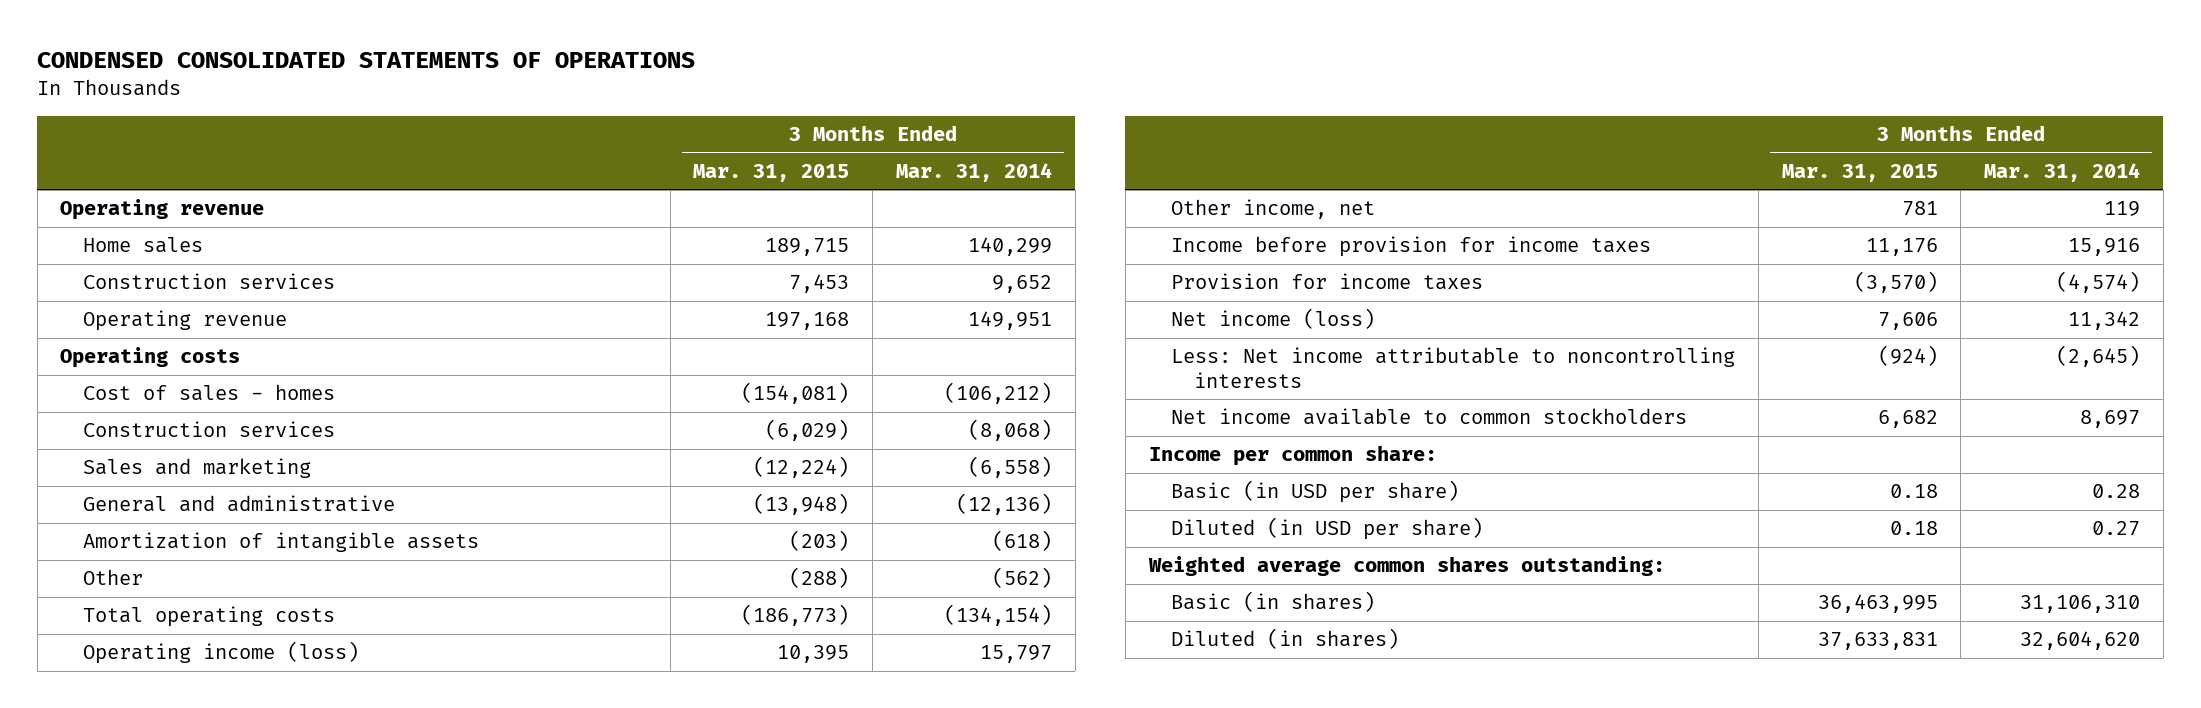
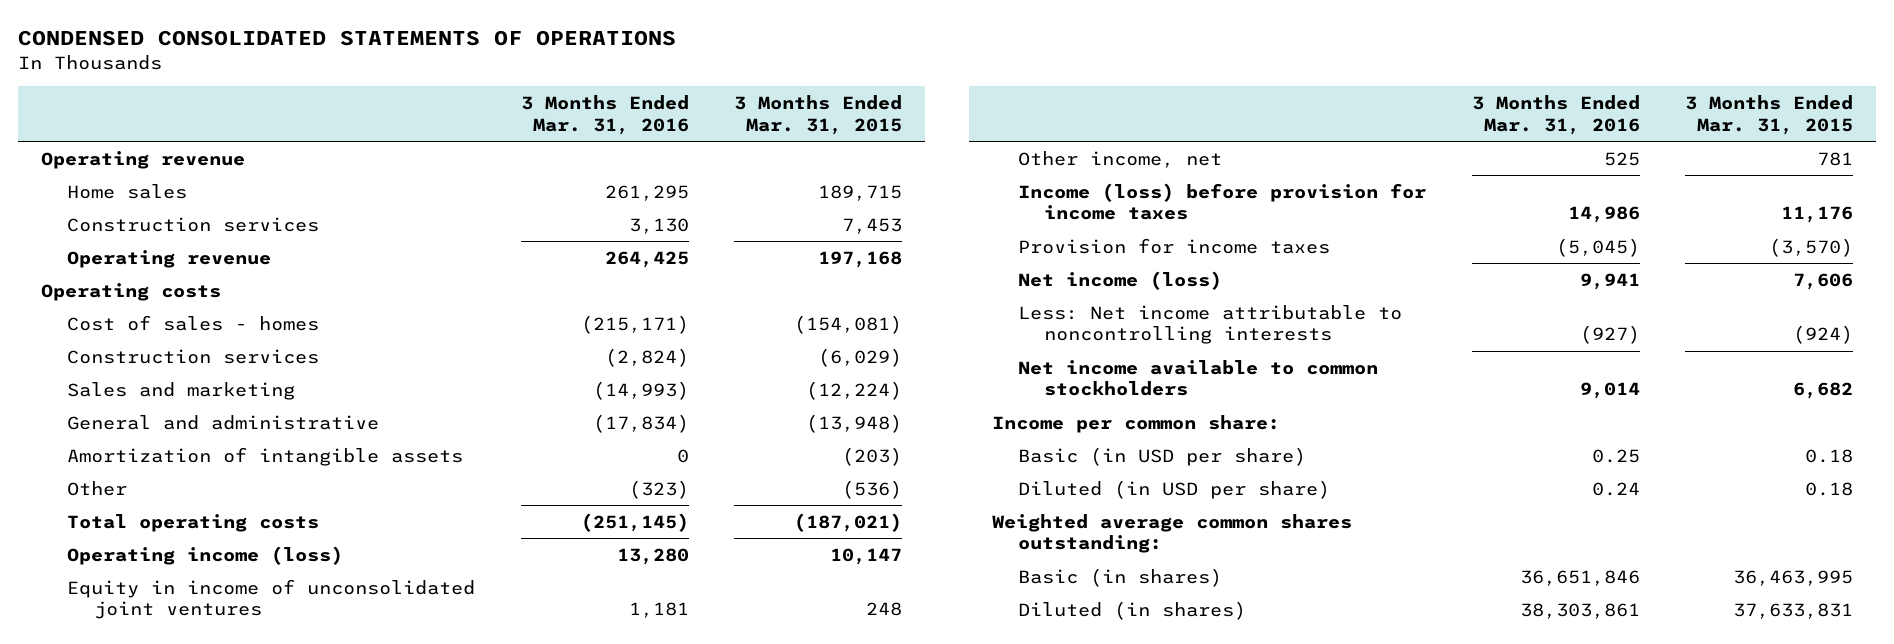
- | 3 Months Ended Mar. 31, 2015 | 3 Months Ended Mar. 31, 2014
+ | 3 Months Ended Mar. 31, 2016 | 3 Months Ended Mar. 31, 2015
- Other | (288) | (562)
- Total operating costs | (186,773) | (134,154)
- Operating income (loss) | 10,395 | 15,797
+ Other | (323) | (536)
+ Total operating costs | (251,145) | (187,021)
+ Operating income (loss) | 13,280 | 10,147
+ Equity in income of unconsolidated joint ventures | 1,181 | 248
- Income before provision for income taxes | 11,176 | 15,916
+ Income (loss) before provision for income taxes | 14,986 | 11,176

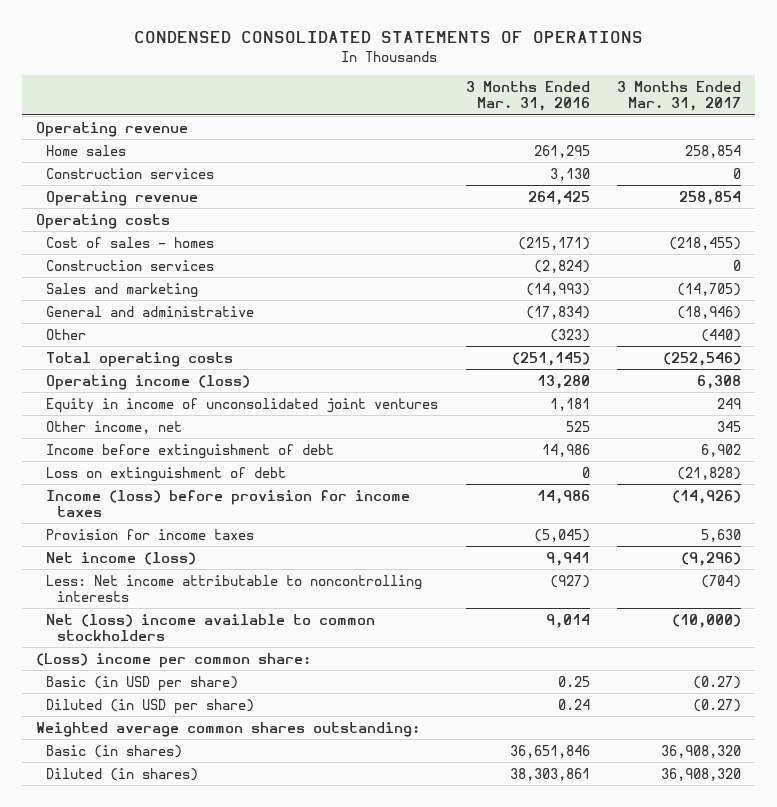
- | 3 Months Ended Mar. 31, 2016 | 3 Months Ended Mar. 31, 2015
+ | 3 Months Ended Mar. 31, 2016 | 3 Months Ended Mar. 31, 2017
- Amortization of intangible assets | 0 | (203)
+ Income before extinguishment of debt | 14,986 | 6,902
+ Loss on extinguishment of debt | 0 | (21,828)
- Net income available to common stockholders | 9,014 | 6,682
- Income per common share:
+ Net (loss) income available to common stockholders | 9,014 | (10,000)
+ (Loss) income per common share:

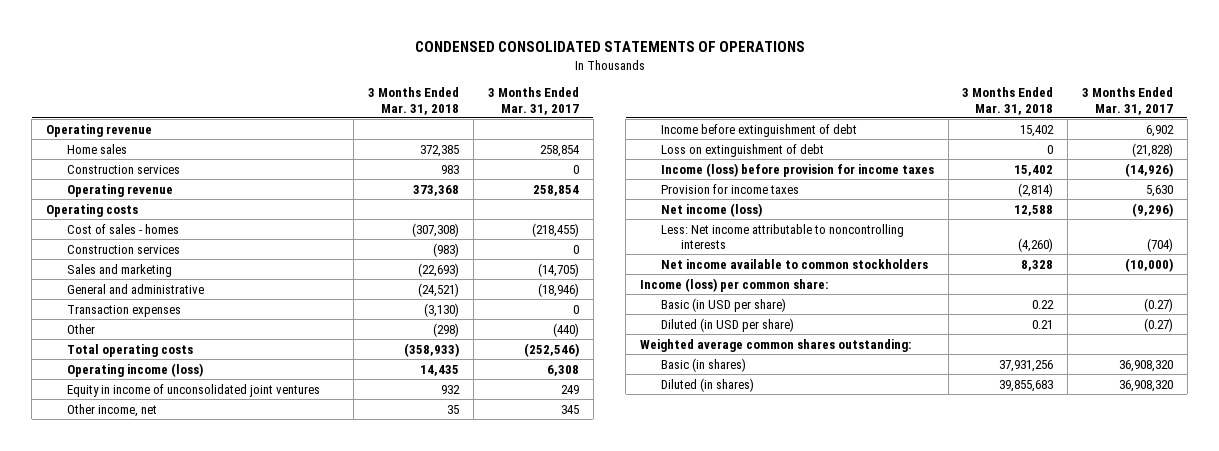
- | 3 Months Ended Mar. 31, 2016 | 3 Months Ended Mar. 31, 2017
+ | 3 Months Ended Mar. 31, 2018 | 3 Months Ended Mar. 31, 2017
+ Transaction expenses | (3,130) | 0
- Net (loss) income available to common stockholders | 9,014 | (10,000)
- (Loss) income per common share:
+ Net income available to common stockholders | 8,328 | (10,000)
+ Income (loss) per common share:

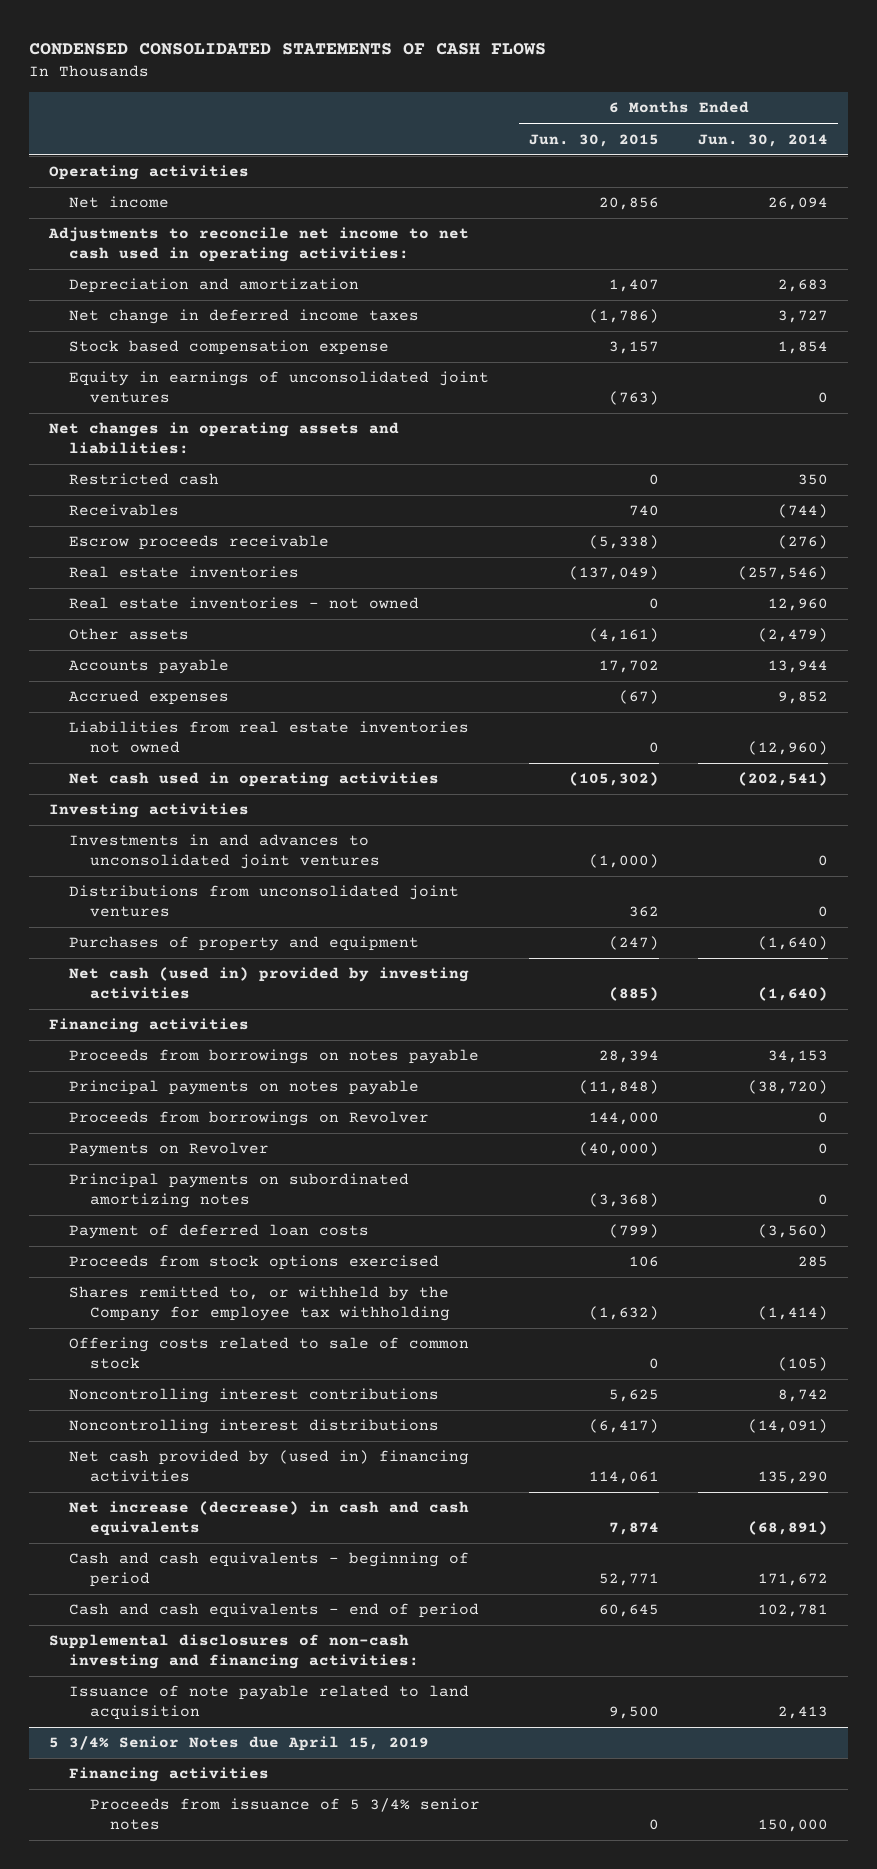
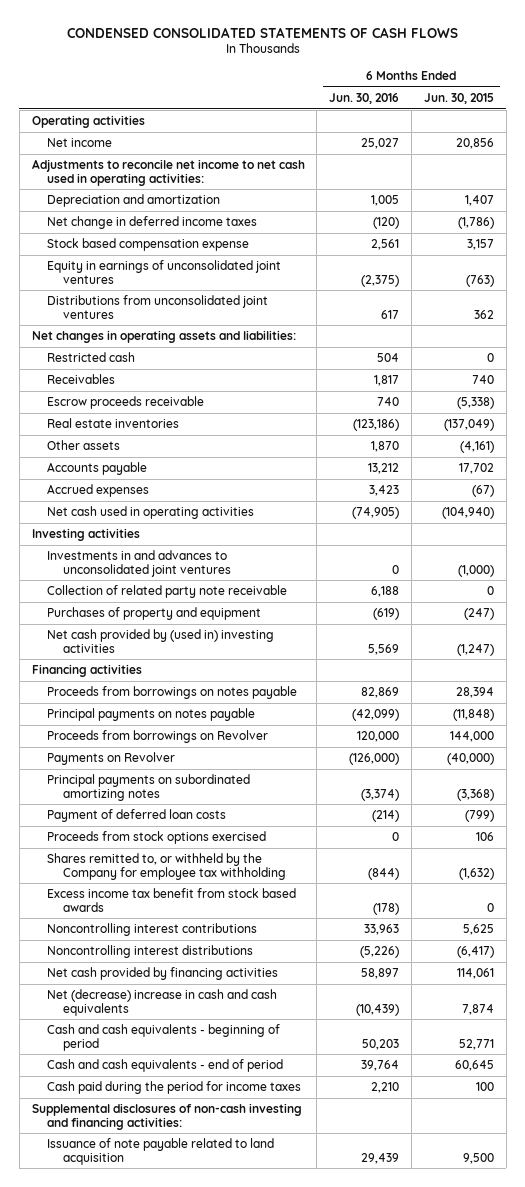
- | 6 Months Ended Jun. 30, 2015 | 6 Months Ended Jun. 30, 2014
+ | 6 Months Ended Jun. 30, 2016 | 6 Months Ended Jun. 30, 2015
moved up: Distributions from unconsolidated joint ventures | 617 | 362
- Real estate inventories - not owned | 0 | 12,960
- Liabilities from real estate inventories not owned | 0 | (12,960)
- Net cash used in operating activities | (105,302) | (202,541)
+ Net cash used in operating activities | (74,905) | (104,940)
+ Collection of related party note receivable | 6,188 | 0
- Net cash (used in) provided by investing activities | (885) | (1,640)
+ Net cash provided by (used in) investing activities | 5,569 | (1,247)
- Offering costs related to sale of common stock | 0 | (105)
+ Excess income tax benefit from stock based awards | (178) | 0
- Net cash provided by (used in) financing activities | 114,061 | 135,290
- Net increase (decrease) in cash and cash equivalents | 7,874 | (68,891)
+ Net cash provided by financing activities | 58,897 | 114,061
+ Net (decrease) increase in cash and cash equivalents | (10,439) | 7,874
+ Cash paid during the period for income taxes | 2,210 | 100
- 5 3/4% Senior Notes due April 15, 2019
- Financing activities
- Proceeds from issuance of 5 3/4% senior notes | 0 | 150,000

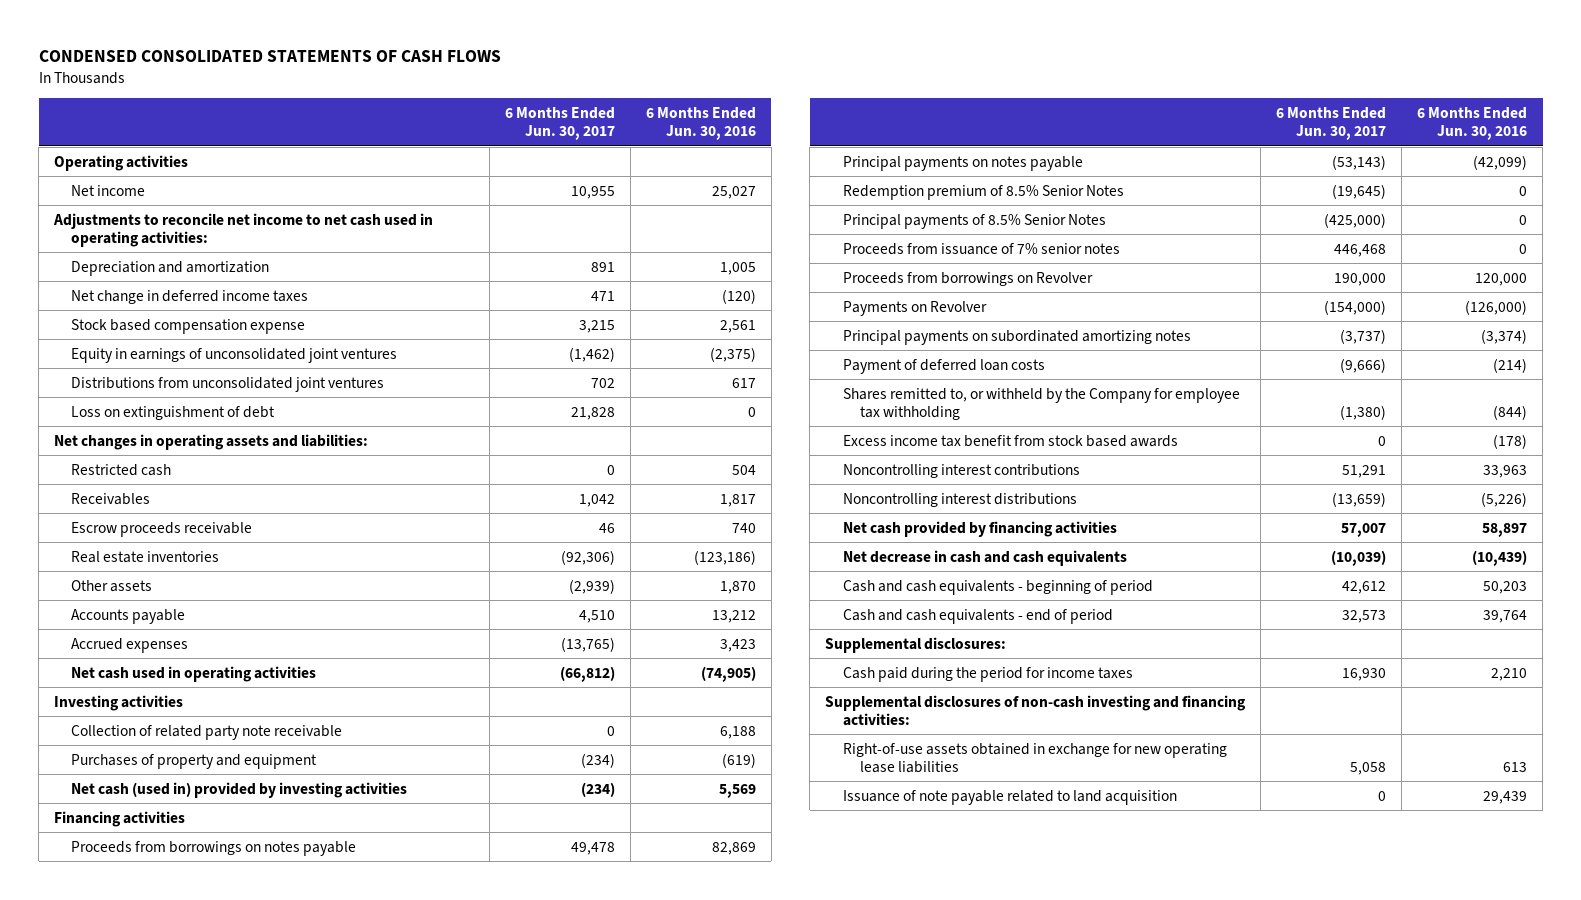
- | 6 Months Ended Jun. 30, 2016 | 6 Months Ended Jun. 30, 2015
+ | 6 Months Ended Jun. 30, 2017 | 6 Months Ended Jun. 30, 2016
+ Loss on extinguishment of debt | 21,828 | 0
- Investments in and advances to unconsolidated joint ventures | 0 | (1,000)
- Net cash provided by (used in) investing activities | 5,569 | (1,247)
+ Net cash (used in) provided by investing activities | (234) | 5,569
+ Redemption premium of 8.5% Senior Notes | (19,645) | 0
+ Principal payments of 8.5% Senior Notes | (425,000) | 0
+ Proceeds from issuance of 7% senior notes | 446,468 | 0
- Proceeds from stock options exercised | 0 | 106
- Net (decrease) increase in cash and cash equivalents | (10,439) | 7,874
+ Net decrease in cash and cash equivalents | (10,039) | (10,439)
+ Supplemental disclosures:
+ Right-of-use assets obtained in exchange for new operating lease liabilities | 5,058 | 613

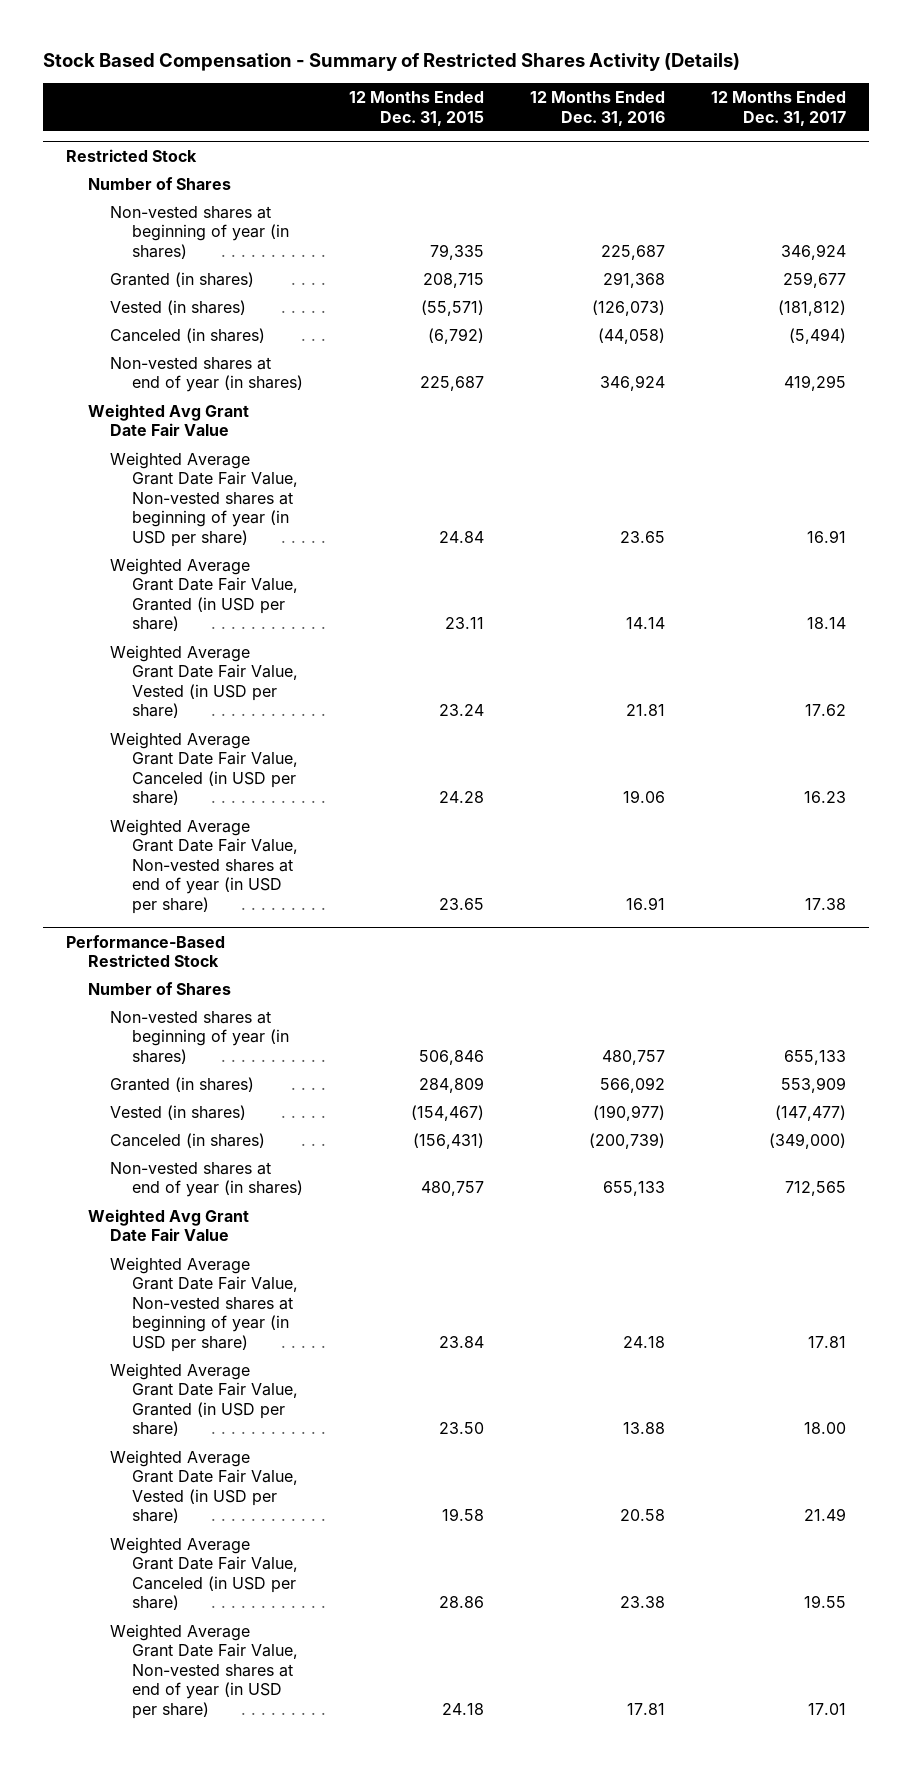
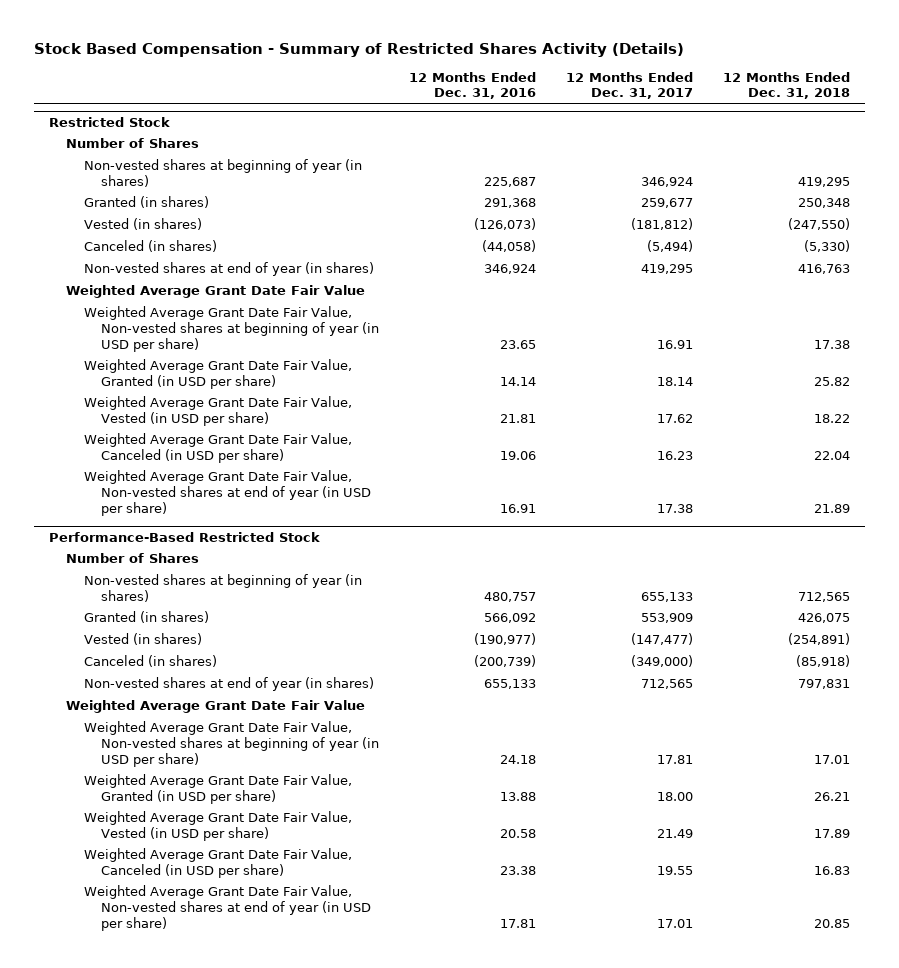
- | 12 Months Ended Dec. 31, 2015 | 12 Months Ended Dec. 31, 2016 | 12 Months Ended Dec. 31, 2017
+ | 12 Months Ended Dec. 31, 2016 | 12 Months Ended Dec. 31, 2017 | 12 Months Ended Dec. 31, 2018
@ Restricted Stock
- Weighted Avg Grant Date Fair Value
+ Weighted Average Grant Date Fair Value
@ Performance-Based Restricted Stock
- Weighted Avg Grant Date Fair Value
+ Weighted Average Grant Date Fair Value

